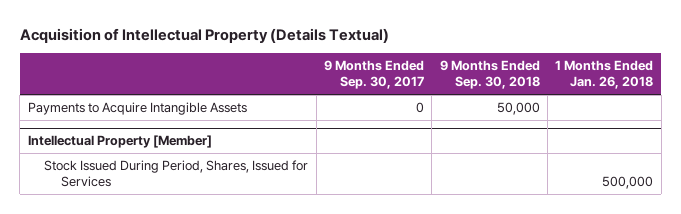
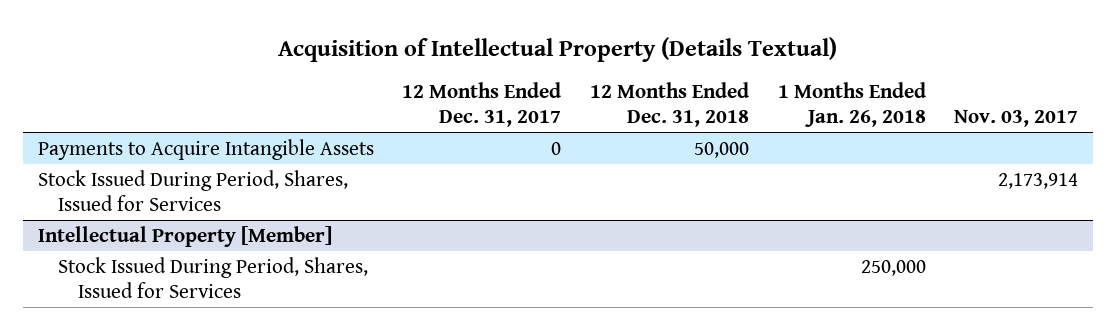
- | 9 Months Ended Sep. 30, 2017 | 9 Months Ended Sep. 30, 2018 | 1 Months Ended Jan. 26, 2018
+ | 12 Months Ended Dec. 31, 2017 | 12 Months Ended Dec. 31, 2018 | 1 Months Ended Jan. 26, 2018 | Nov. 03, 2017
+ Stock Issued During Period, Shares, Issued for Services | | | | 2,173,914
@ Intellectual Property [Member]
- Stock Issued During Period, Shares, Issued for Services | | | 500,000
+ Stock Issued During Period, Shares, Issued for Services | | | 250,000 |

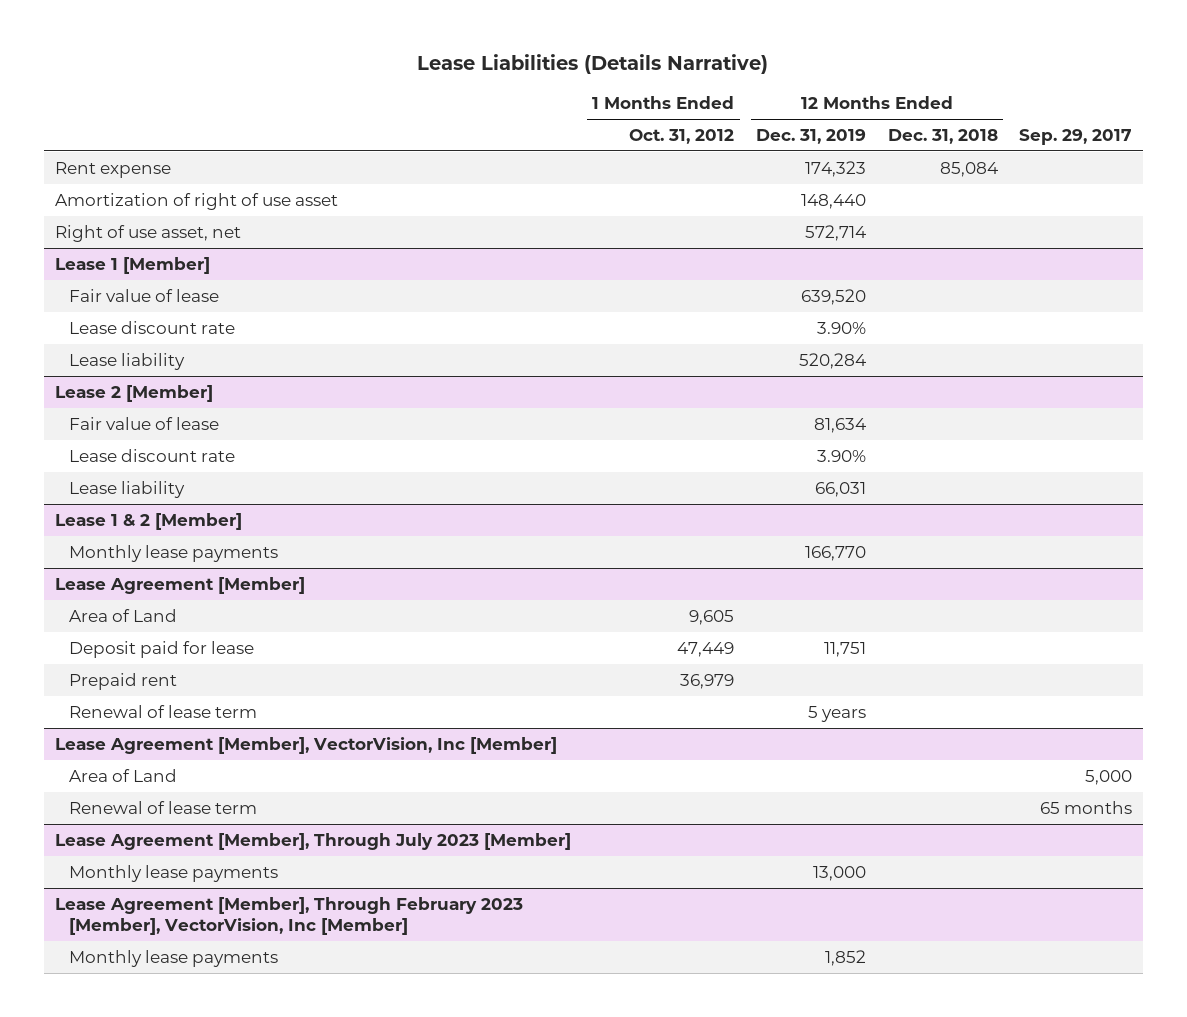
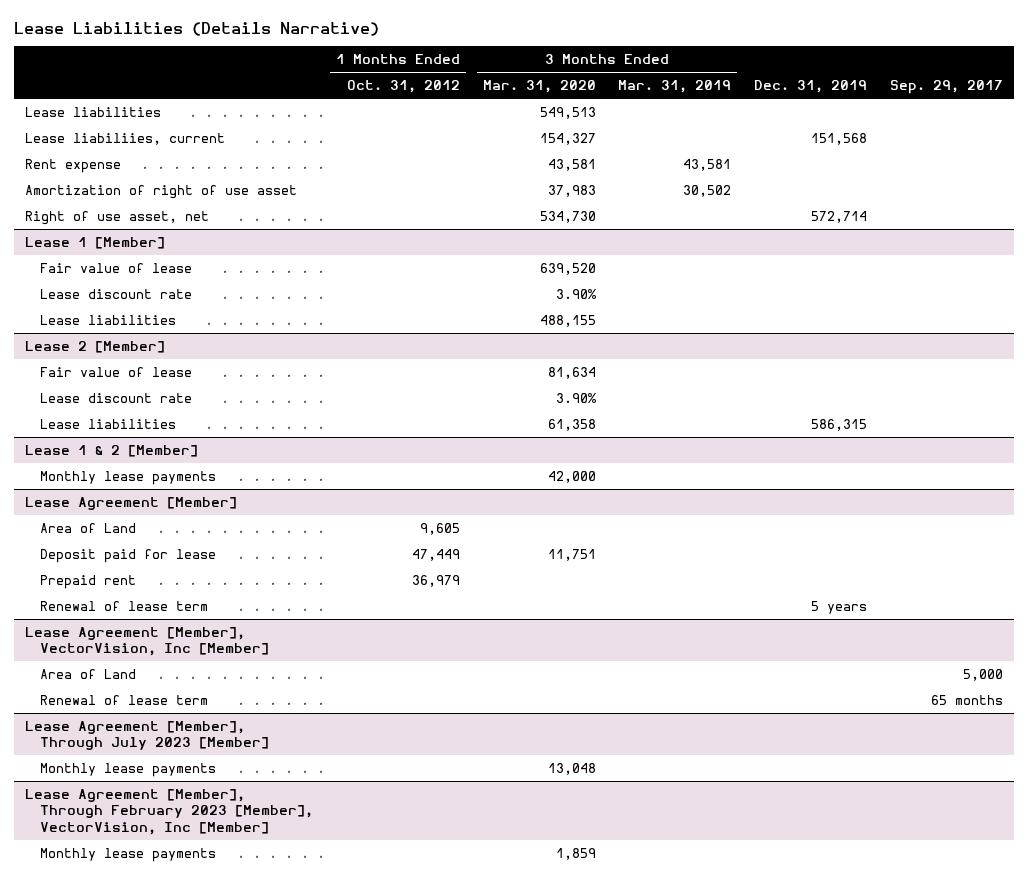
- | 1 Months Ended Oct. 31, 2012 | 12 Months Ended Dec. 31, 2019 | 12 Months Ended Dec. 31, 2018 | Sep. 29, 2017
+ | 1 Months Ended Oct. 31, 2012 | 3 Months Ended Mar. 31, 2020 | 3 Months Ended Mar. 31, 2019 | Dec. 31, 2019 | Sep. 29, 2017
+ Lease liabilities | | 549,513 | | |
+ Lease liabiliies, current | | 154,327 | | 151,568 |
@ Lease 1 [Member]
- Lease liability | | 520,284 | |
+ Lease liabilities | | 488,155 | | |
@ Lease 2 [Member]
- Lease liability | | 66,031 | |
+ Lease liabilities | | 61,358 | | 586,315 |

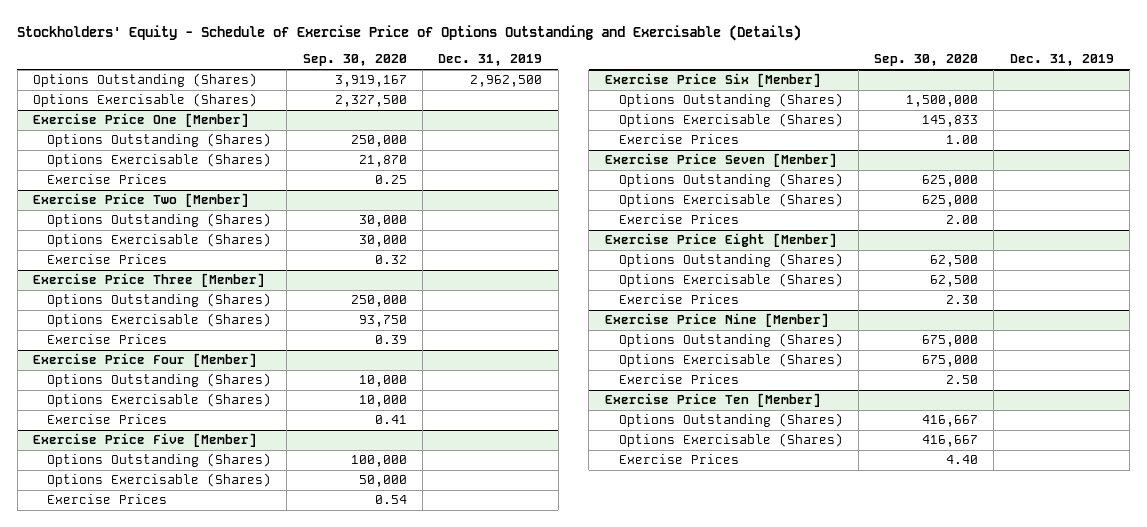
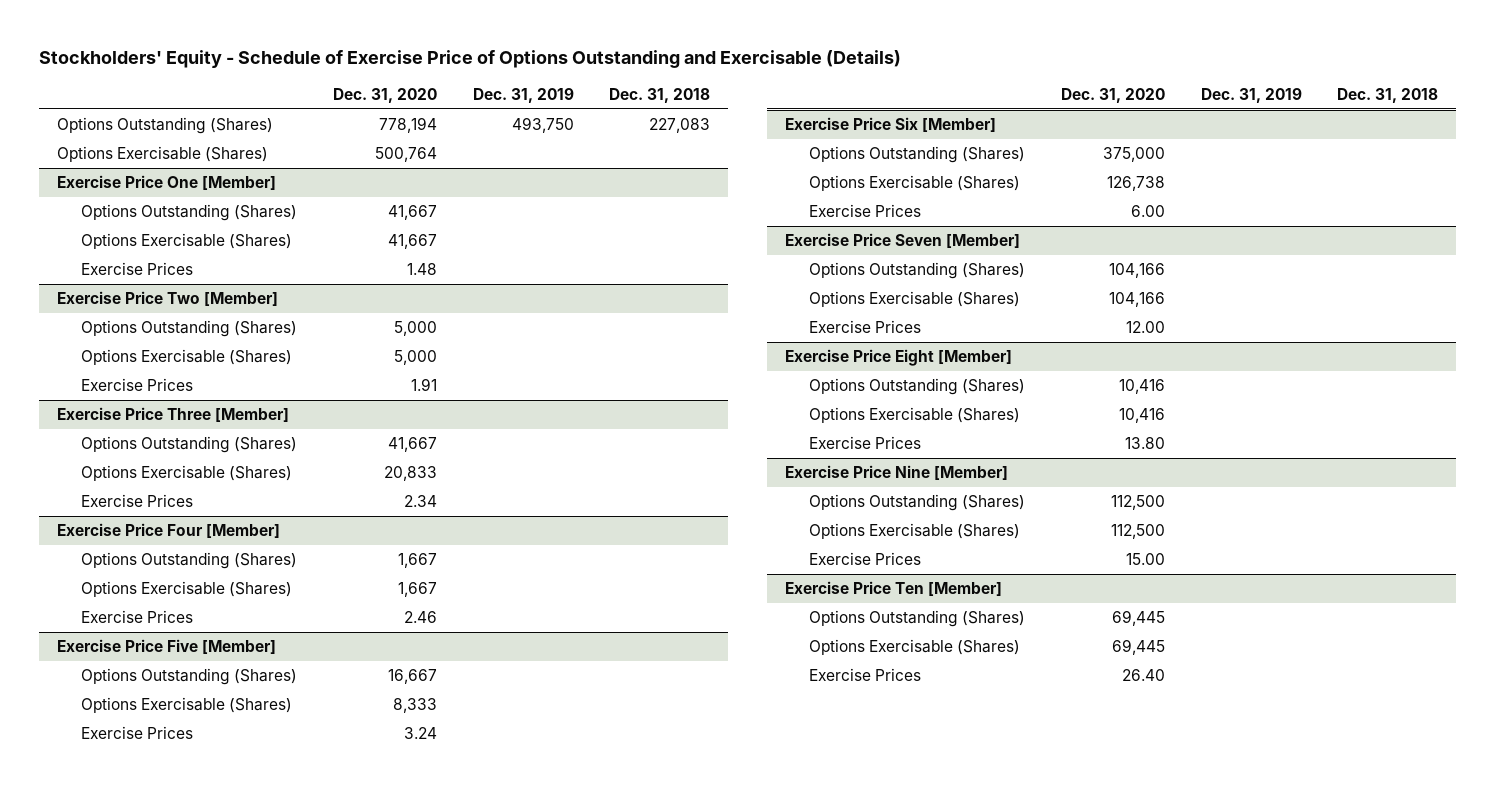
- | Sep. 30, 2020 | Dec. 31, 2019
+ | Dec. 31, 2020 | Dec. 31, 2019 | Dec. 31, 2018
- Options Outstanding (Shares) | 3,919,167 | 2,962,500
+ Options Outstanding (Shares) | 778,194 | 493,750 | 227,083

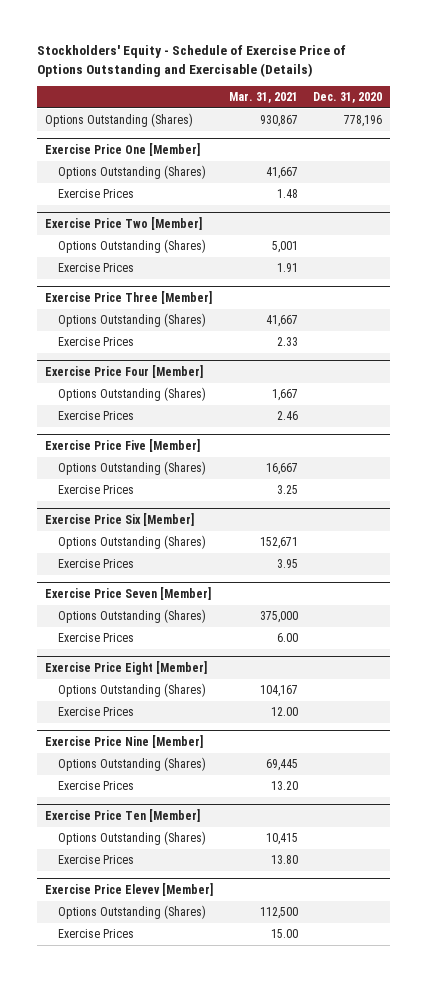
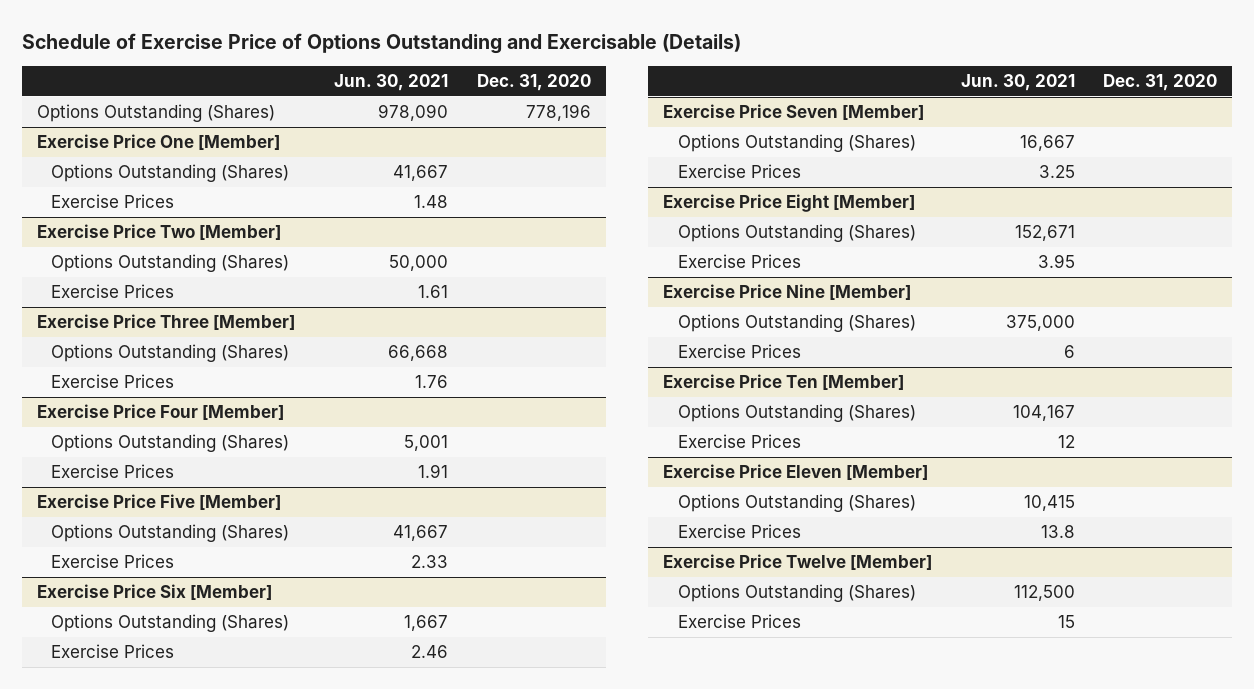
- Stockholders' Equity - Schedule of Exercise Price of Options Outstanding and Exercisable (Details)
+ Schedule of Exercise Price of Options Outstanding and Exercisable (Details)
- | Mar. 31, 2021 | Dec. 31, 2020
+ | Jun. 30, 2021 | Dec. 31, 2020
- Exercise Price Elevev [Member]
+ Exercise Price Eleven [Member]
+ Exercise Price Twelve [Member]
+ Options Outstanding (Shares) | 112,500 |
+ Exercise Prices | 15 |

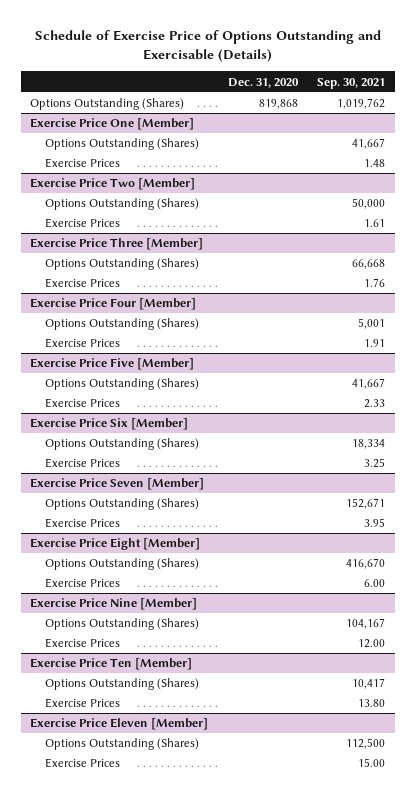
- | Jun. 30, 2021 | Dec. 31, 2020
+ | Dec. 31, 2020 | Sep. 30, 2021
- Options Outstanding (Shares) | 978,090 | 778,196
+ Options Outstanding (Shares) | 819,868 | 1,019,762
- Exercise Price Twelve [Member]
- Options Outstanding (Shares) | 112,500 |
- Exercise Prices | 15 |

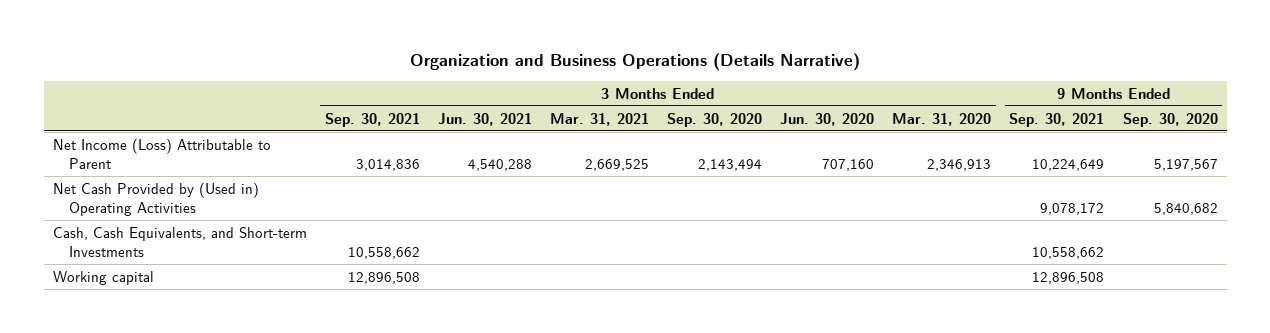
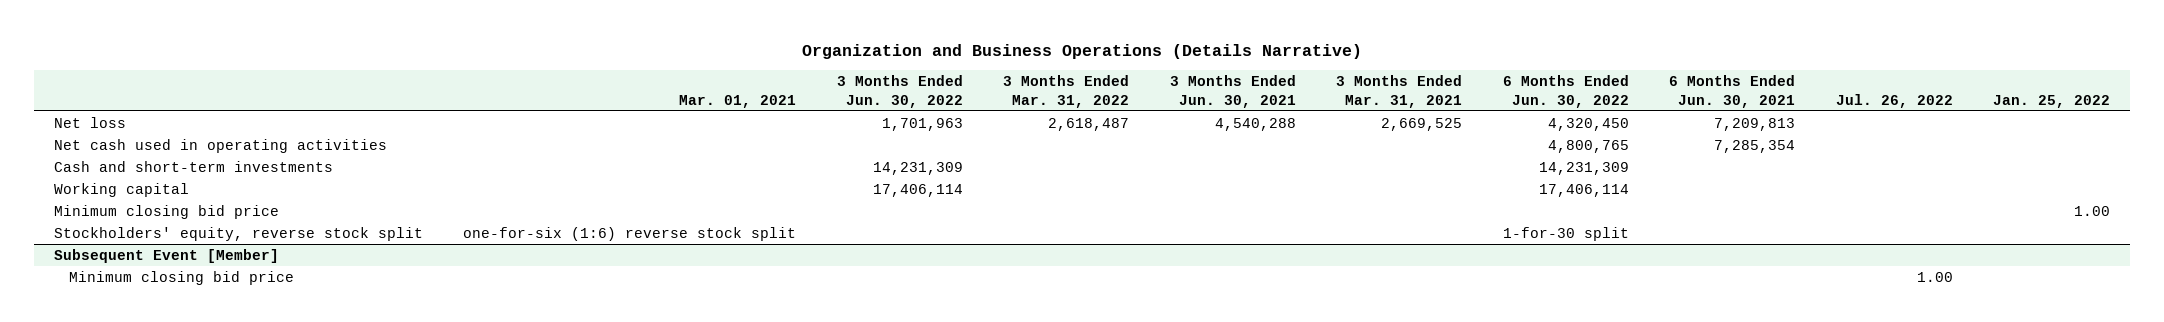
- | 3 Months Ended Sep. 30, 2021 | 3 Months Ended Jun. 30, 2021 | 3 Months Ended Mar. 31, 2021 | 3 Months Ended Sep. 30, 2020 | 3 Months Ended Jun. 30, 2020 | 3 Months Ended Mar. 31, 2020 | 9 Months Ended Sep. 30, 2021 | 9 Months Ended Sep. 30, 2020
+ | Mar. 01, 2021 | 3 Months Ended Jun. 30, 2022 | 3 Months Ended Mar. 31, 2022 | 3 Months Ended Jun. 30, 2021 | 3 Months Ended Mar. 31, 2021 | 6 Months Ended Jun. 30, 2022 | 6 Months Ended Jun. 30, 2021 | Jul. 26, 2022 | Jan. 25, 2022
- Net Income (Loss) Attributable to Parent | 3,014,836 | 4,540,288 | 2,669,525 | 2,143,494 | 707,160 | 2,346,913 | 10,224,649 | 5,197,567
- Net Cash Provided by (Used in) Operating Activities | | | | | | | 9,078,172 | 5,840,682
- Cash, Cash Equivalents, and Short-term Investments | 10,558,662 | | | | | | 10,558,662 |
+ Net loss | | 1,701,963 | 2,618,487 | 4,540,288 | 2,669,525 | 4,320,450 | 7,209,813 | |
+ Net cash used in operating activities | | | | | | 4,800,765 | 7,285,354 | |
+ Cash and short-term investments | | 14,231,309 | | | | 14,231,309 | | |
+ Minimum closing bid price | | | | | | | | | 1.00
+ Stockholders' equity, reverse stock split | one-for-six (1:6) reverse stock split | | | | | 1-for-30 split | | |
+ Subsequent Event [Member]
+ Minimum closing bid price | | | | | | | | 1.00 |

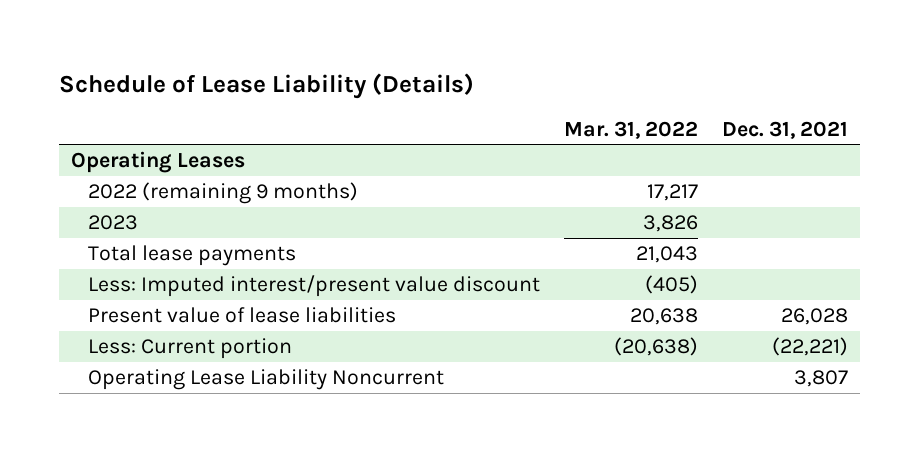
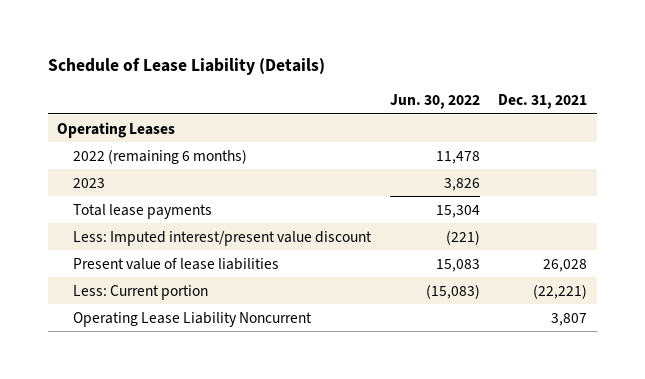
- | Mar. 31, 2022 | Dec. 31, 2021
+ | Jun. 30, 2022 | Dec. 31, 2021
- 2022 (remaining 9 months) | 17,217 |
+ 2022 (remaining 6 months) | 11,478 |

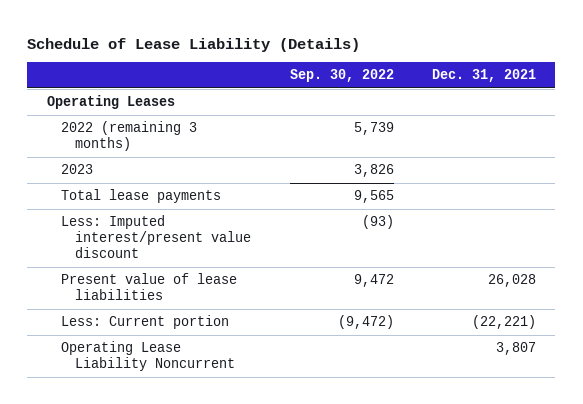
- | Jun. 30, 2022 | Dec. 31, 2021
+ | Sep. 30, 2022 | Dec. 31, 2021
- 2022 (remaining 6 months) | 11,478 |
+ 2022 (remaining 3 months) | 5,739 |

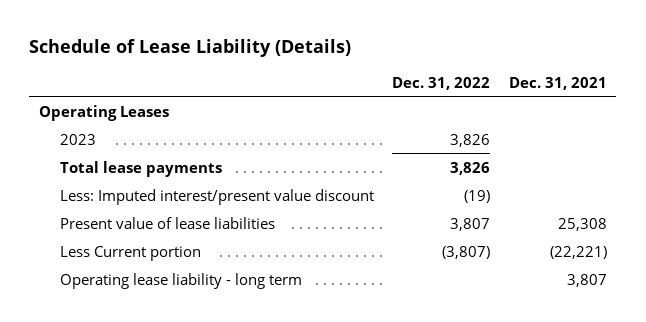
- | Sep. 30, 2022 | Dec. 31, 2021
+ | Dec. 31, 2022 | Dec. 31, 2021
- 2022 (remaining 3 months) | 5,739 |
- Present value of lease liabilities | 9,472 | 26,028
- Less: Current portion | (9,472) | (22,221)
- Operating Lease Liability Noncurrent | | 3,807
+ Present value of lease liabilities | 3,807 | 25,308
+ Less Current portion | (3,807) | (22,221)
+ Operating lease liability - long term | | 3,807

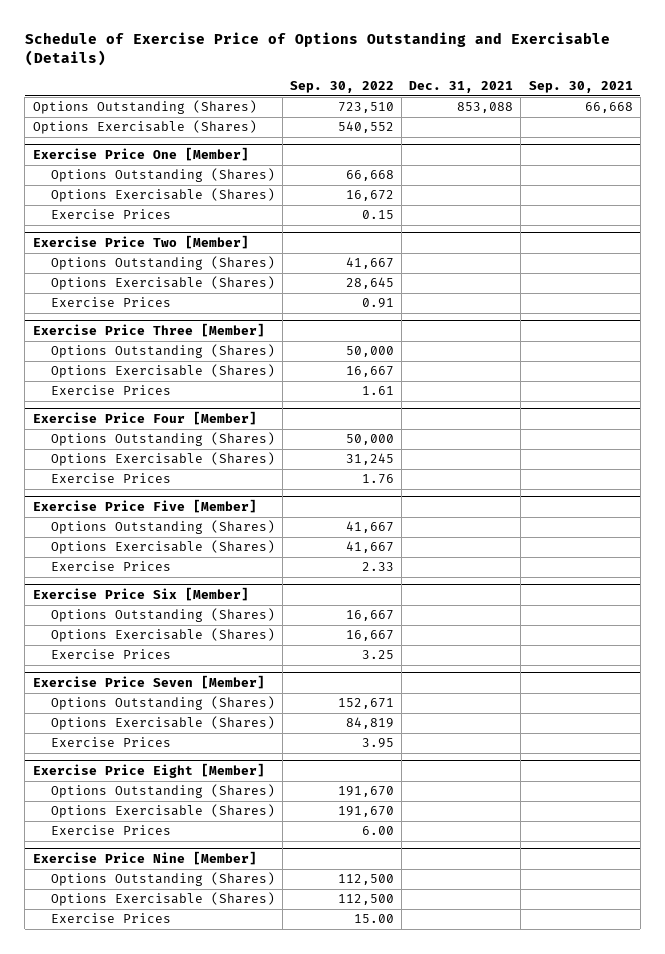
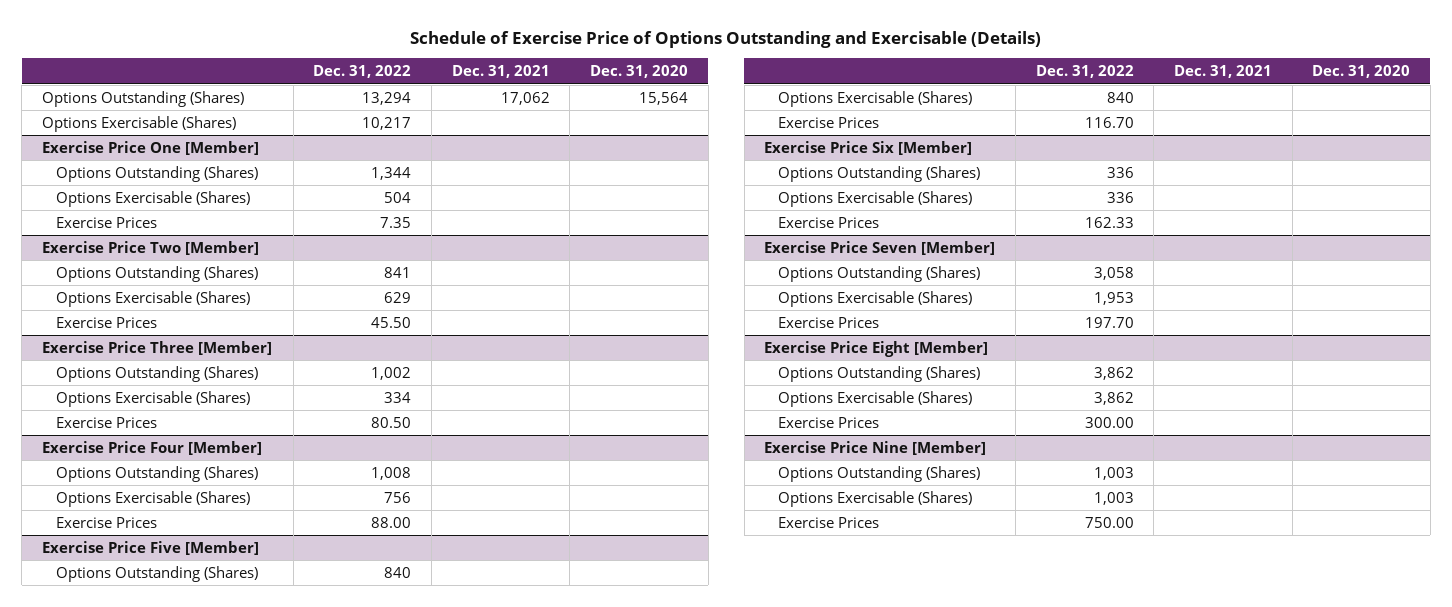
- | Sep. 30, 2022 | Dec. 31, 2021 | Sep. 30, 2021
+ | Dec. 31, 2022 | Dec. 31, 2021 | Dec. 31, 2020
- Options Outstanding (Shares) | 723,510 | 853,088 | 66,668
+ Options Outstanding (Shares) | 13,294 | 17,062 | 15,564

